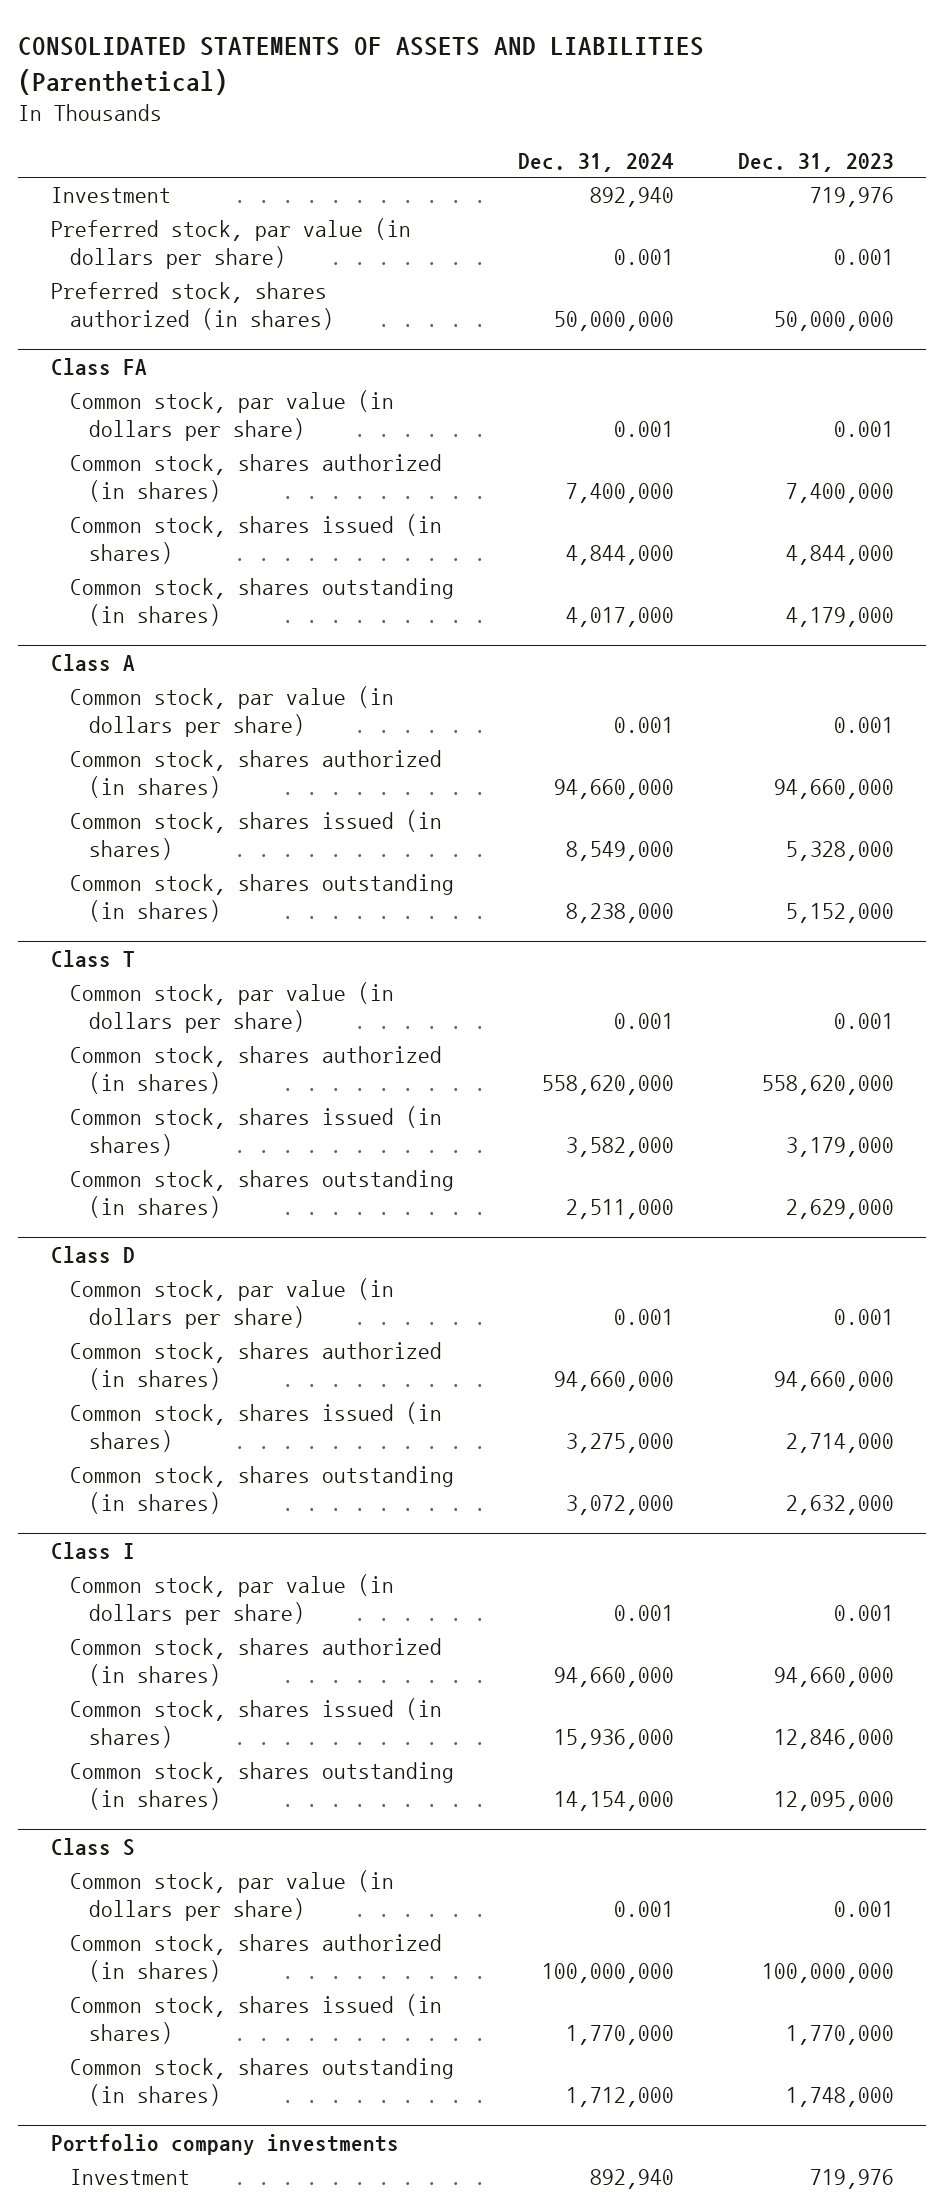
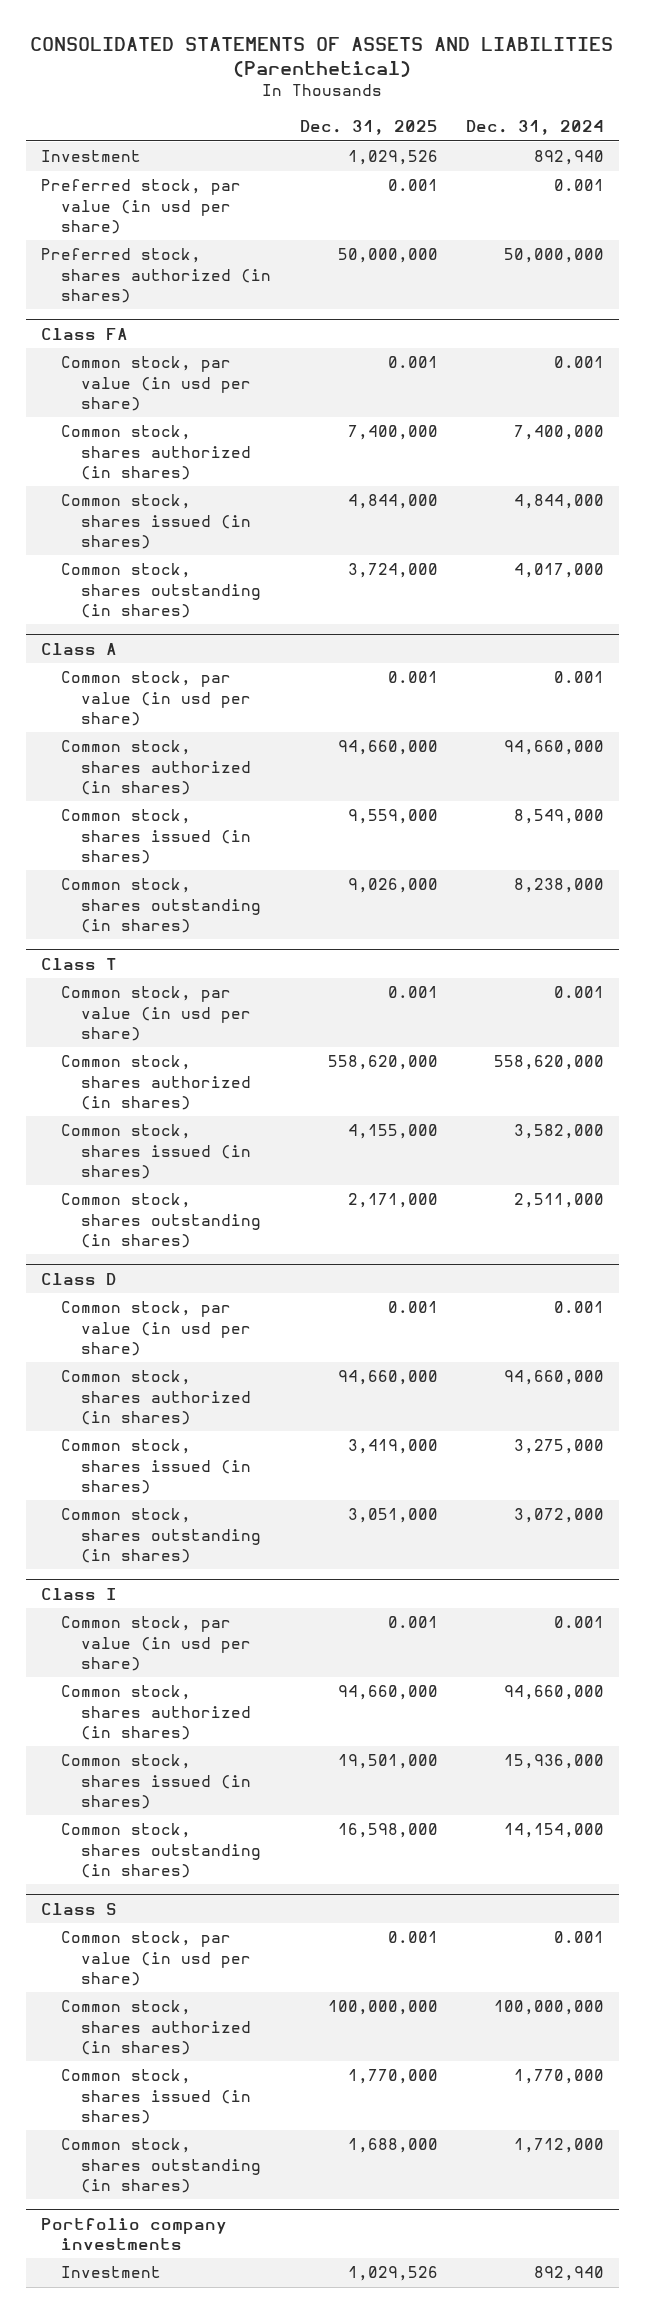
- | Dec. 31, 2024 | Dec. 31, 2023
+ | Dec. 31, 2025 | Dec. 31, 2024
- Preferred stock, par value (in dollars per share) | 0.001 | 0.001
+ Preferred stock, par value (in usd per share) | 0.001 | 0.001
@ Class FA
- Common stock, par value (in dollars per share) | 0.001 | 0.001
+ Common stock, par value (in usd per share) | 0.001 | 0.001
@ Class A
- Common stock, par value (in dollars per share) | 0.001 | 0.001
+ Common stock, par value (in usd per share) | 0.001 | 0.001
@ Class T
- Common stock, par value (in dollars per share) | 0.001 | 0.001
+ Common stock, par value (in usd per share) | 0.001 | 0.001
@ Class D
- Common stock, par value (in dollars per share) | 0.001 | 0.001
+ Common stock, par value (in usd per share) | 0.001 | 0.001
@ Class I
- Common stock, par value (in dollars per share) | 0.001 | 0.001
+ Common stock, par value (in usd per share) | 0.001 | 0.001
@ Class S
- Common stock, par value (in dollars per share) | 0.001 | 0.001
+ Common stock, par value (in usd per share) | 0.001 | 0.001

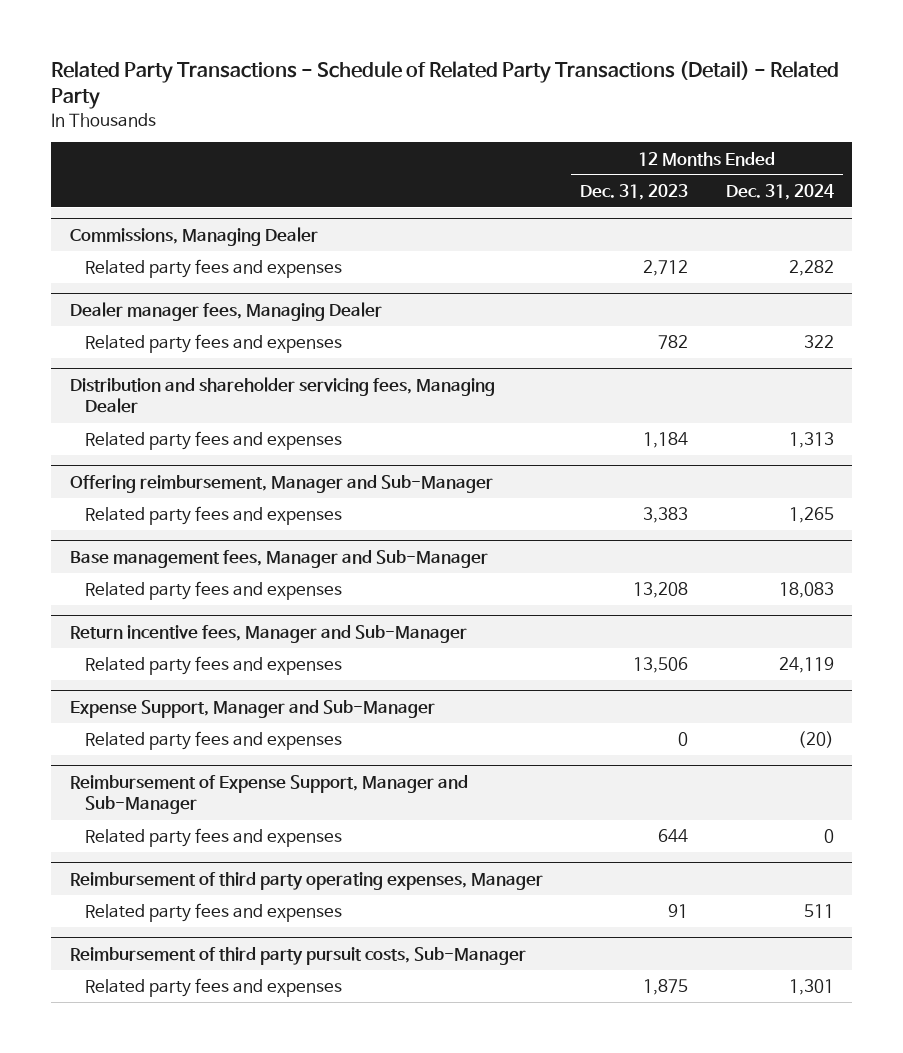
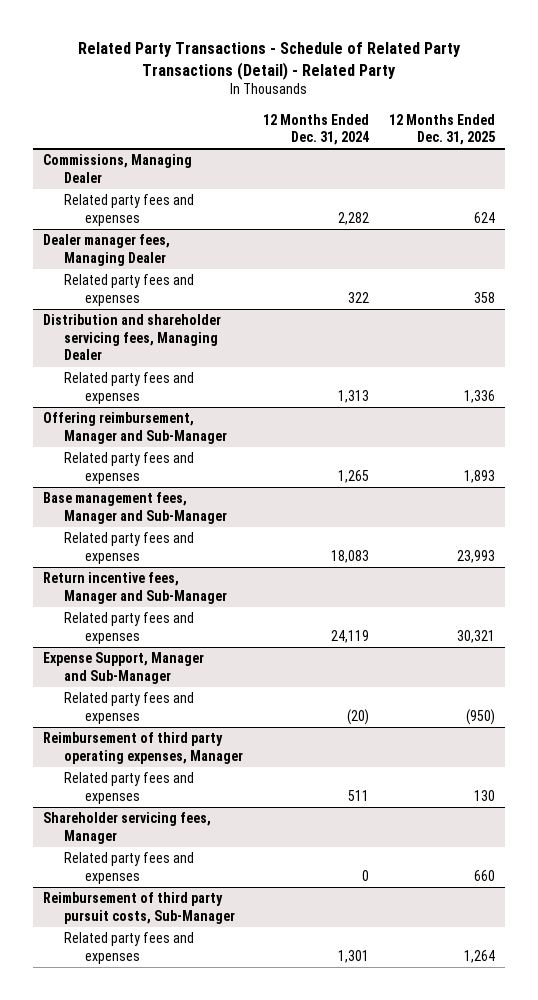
- | 12 Months Ended Dec. 31, 2023 | 12 Months Ended Dec. 31, 2024
+ | 12 Months Ended Dec. 31, 2024 | 12 Months Ended Dec. 31, 2025
- Reimbursement of Expense Support, Manager and Sub-Manager
- Related party fees and expenses | 644 | 0
+ Shareholder servicing fees, Manager
+ Related party fees and expenses | 0 | 660

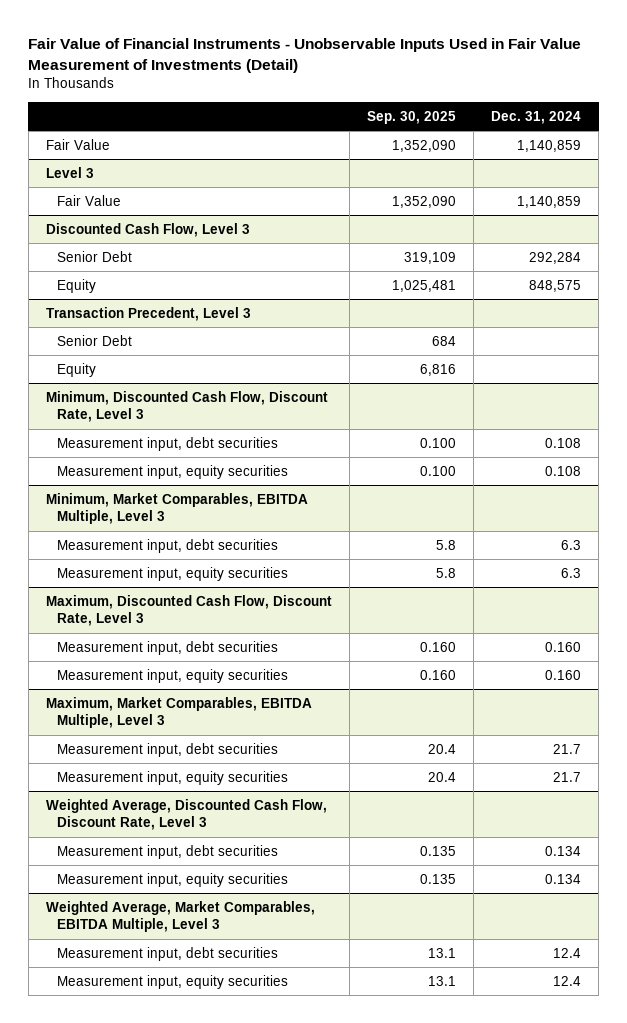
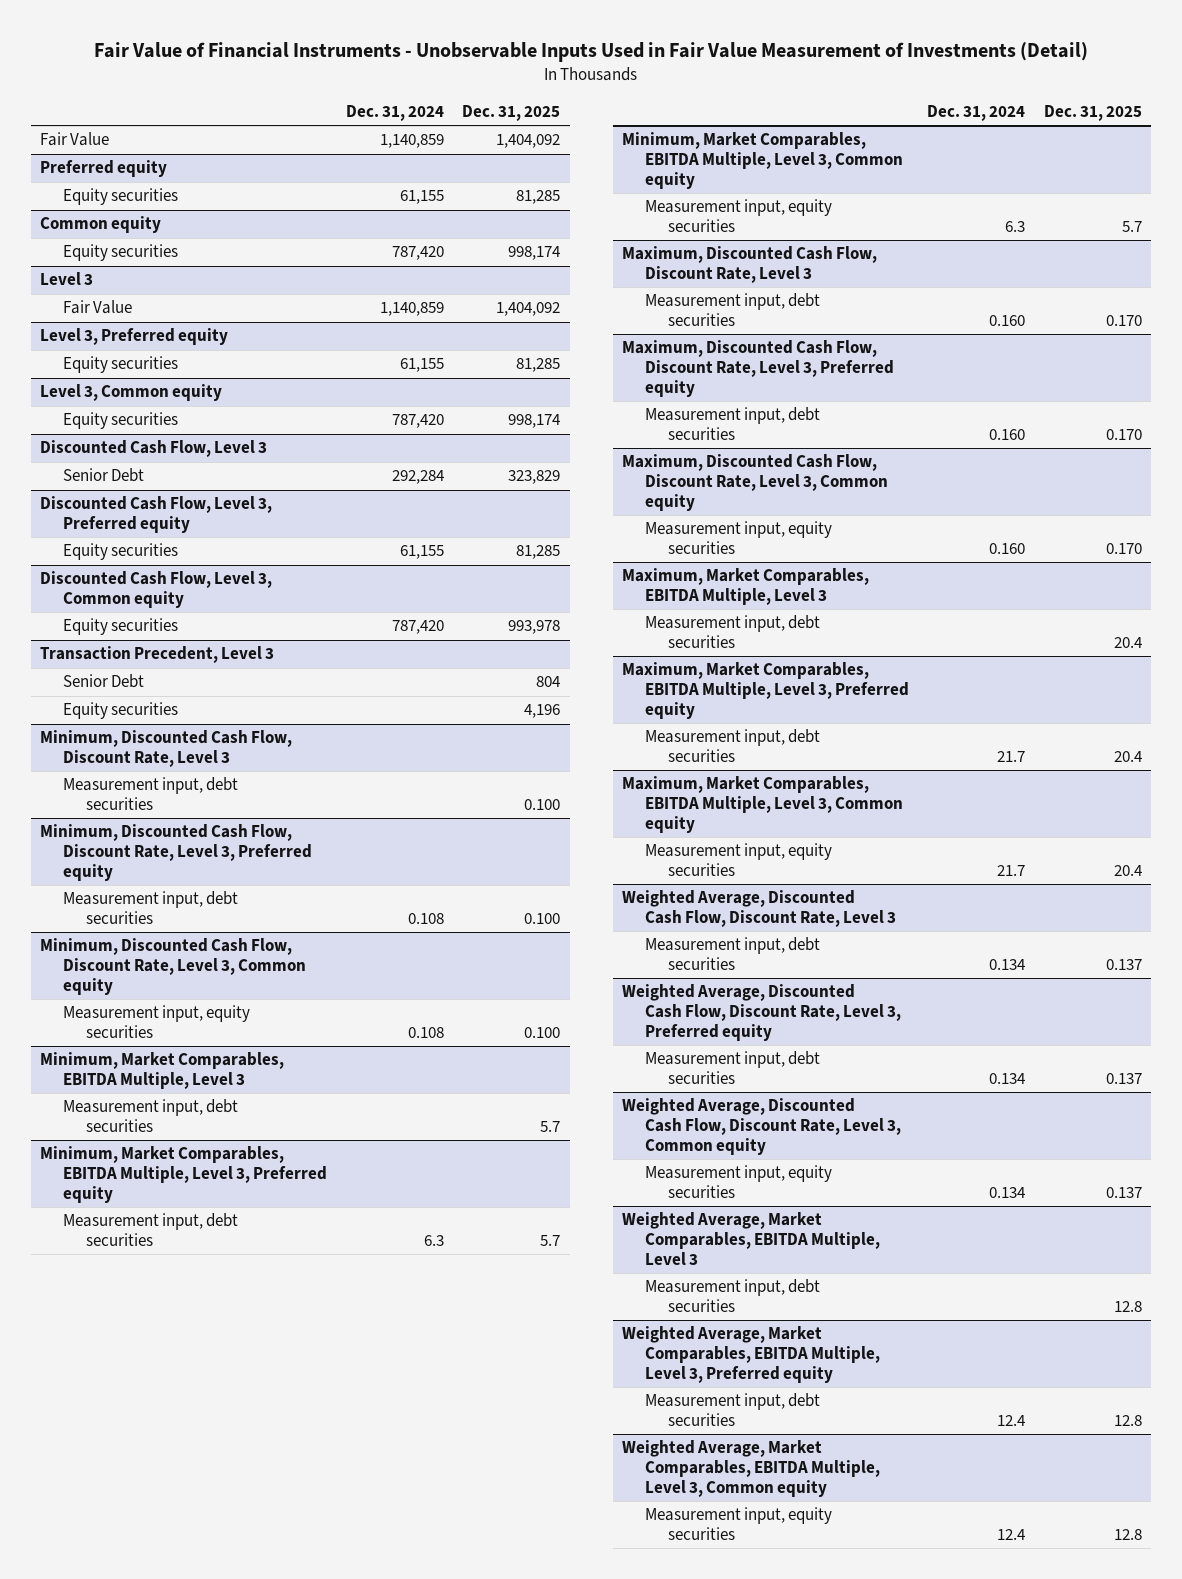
- | Sep. 30, 2025 | Dec. 31, 2024
+ | Dec. 31, 2024 | Dec. 31, 2025
+ Preferred equity
+ Equity securities | 61,155 | 81,285
+ Common equity
+ Equity securities | 787,420 | 998,174
+ Level 3, Preferred equity
+ Equity securities | 61,155 | 81,285
+ Level 3, Common equity
+ Equity securities | 787,420 | 998,174
@ Discounted Cash Flow, Level 3
- Equity | 1,025,481 | 848,575
+ Discounted Cash Flow, Level 3, Preferred equity
+ Equity securities | 61,155 | 81,285
+ Discounted Cash Flow, Level 3, Common equity
+ Equity securities | 787,420 | 993,978
@ Transaction Precedent, Level 3
- Equity | 6,816 |
+ Equity securities | | 4,196
@ Minimum, Discounted Cash Flow, Discount Rate, Level 3
+ Measurement input, debt securities | | 0.100
+ Minimum, Discounted Cash Flow, Discount Rate, Level 3, Preferred equity
+ Minimum, Discounted Cash Flow, Discount Rate, Level 3, Common equity
@ Minimum, Market Comparables, EBITDA Multiple, Level 3
+ Measurement input, debt securities | | 5.7
+ Minimum, Market Comparables, EBITDA Multiple, Level 3, Preferred equity
+ Minimum, Market Comparables, EBITDA Multiple, Level 3, Common equity
+ Maximum, Discounted Cash Flow, Discount Rate, Level 3, Preferred equity
+ Measurement input, debt securities | 0.160 | 0.170
+ Maximum, Discounted Cash Flow, Discount Rate, Level 3, Common equity
@ Maximum, Market Comparables, EBITDA Multiple, Level 3
+ Measurement input, debt securities | | 20.4
+ Maximum, Market Comparables, EBITDA Multiple, Level 3, Preferred equity
+ Maximum, Market Comparables, EBITDA Multiple, Level 3, Common equity
+ Weighted Average, Discounted Cash Flow, Discount Rate, Level 3, Preferred equity
+ Measurement input, debt securities | 0.134 | 0.137
+ Weighted Average, Discounted Cash Flow, Discount Rate, Level 3, Common equity
@ Weighted Average, Market Comparables, EBITDA Multiple, Level 3
+ Measurement input, debt securities | | 12.8
+ Weighted Average, Market Comparables, EBITDA Multiple, Level 3, Preferred equity
+ Weighted Average, Market Comparables, EBITDA Multiple, Level 3, Common equity

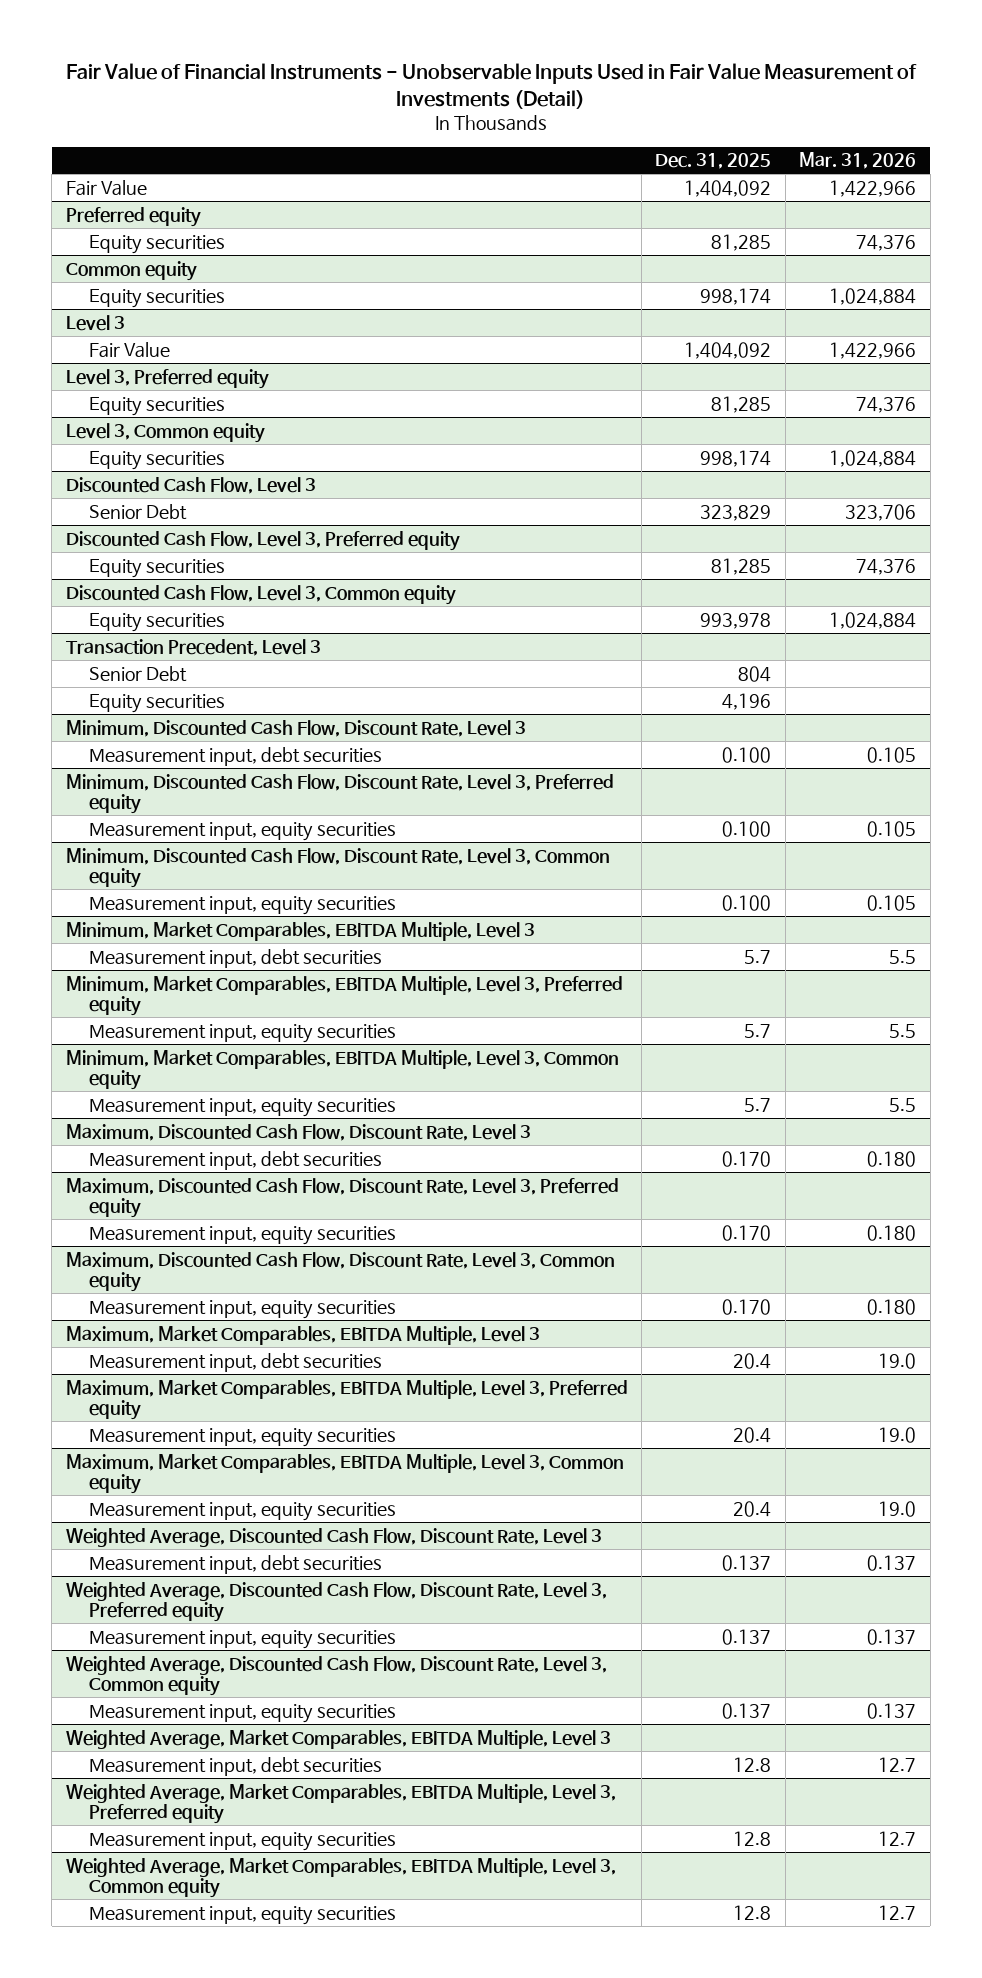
- | Dec. 31, 2024 | Dec. 31, 2025
+ | Dec. 31, 2025 | Mar. 31, 2026
@ Minimum, Discounted Cash Flow, Discount Rate, Level 3, Preferred equity
- Measurement input, debt securities | 0.108 | 0.100
+ Measurement input, equity securities | 0.100 | 0.105
@ Minimum, Market Comparables, EBITDA Multiple, Level 3, Preferred equity
- Measurement input, debt securities | 6.3 | 5.7
+ Measurement input, equity securities | 5.7 | 5.5
@ Maximum, Discounted Cash Flow, Discount Rate, Level 3, Preferred equity
- Measurement input, debt securities | 0.160 | 0.170
+ Measurement input, equity securities | 0.170 | 0.180
@ Maximum, Market Comparables, EBITDA Multiple, Level 3, Preferred equity
- Measurement input, debt securities | 21.7 | 20.4
+ Measurement input, equity securities | 20.4 | 19.0
@ Weighted Average, Discounted Cash Flow, Discount Rate, Level 3, Preferred equity
- Measurement input, debt securities | 0.134 | 0.137
+ Measurement input, equity securities | 0.137 | 0.137
@ Weighted Average, Market Comparables, EBITDA Multiple, Level 3, Preferred equity
- Measurement input, debt securities | 12.4 | 12.8
+ Measurement input, equity securities | 12.8 | 12.7

